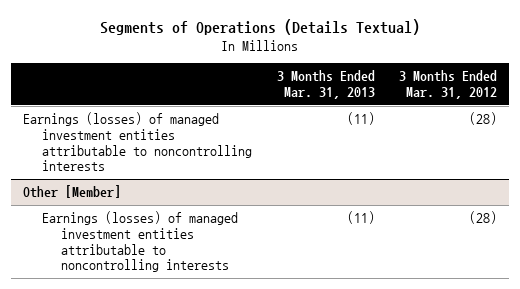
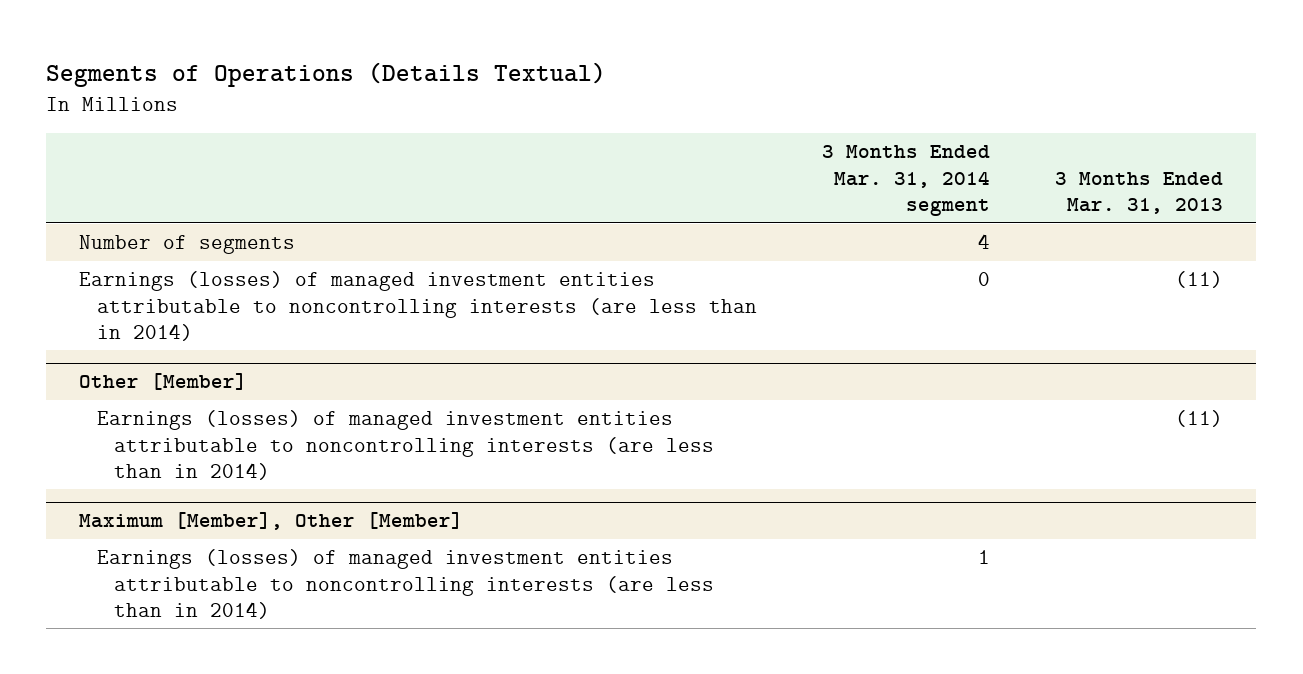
- | 3 Months Ended Mar. 31, 2013 | 3 Months Ended Mar. 31, 2012
+ | 3 Months Ended Mar. 31, 2014 segment | 3 Months Ended Mar. 31, 2013
- Earnings (losses) of managed investment entities attributable to noncontrolling interests | (11) | (28)
+ Number of segments | 4 |
+ Earnings (losses) of managed investment entities attributable to noncontrolling interests (are less than in 2014) | 0 | (11)
@ Other [Member]
- Earnings (losses) of managed investment entities attributable to noncontrolling interests | (11) | (28)
+ Earnings (losses) of managed investment entities attributable to noncontrolling interests (are less than in 2014) | | (11)
+ Maximum [Member], Other [Member]
+ Earnings (losses) of managed investment entities attributable to noncontrolling interests (are less than in 2014) | 1 |

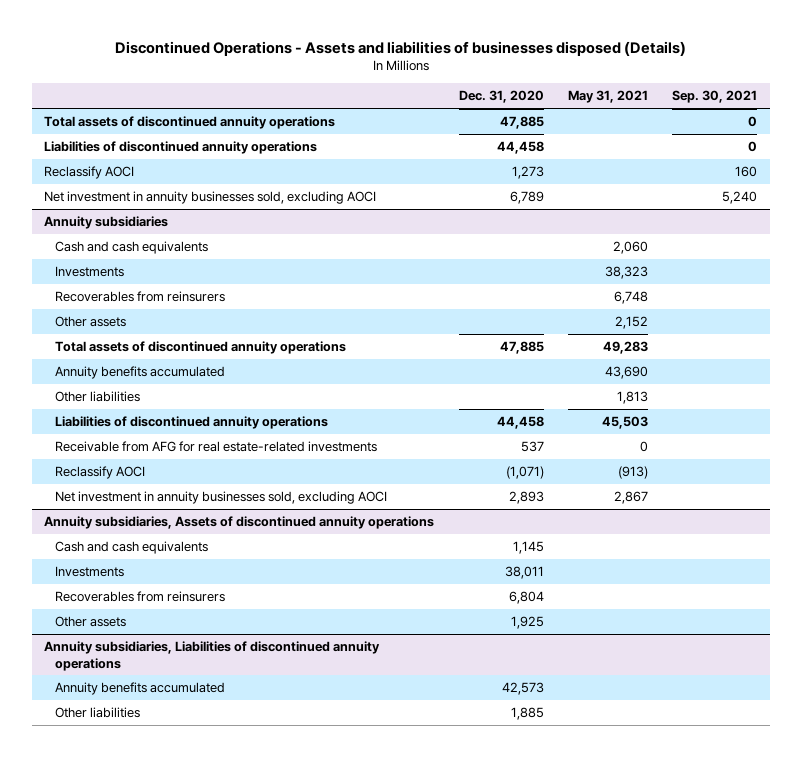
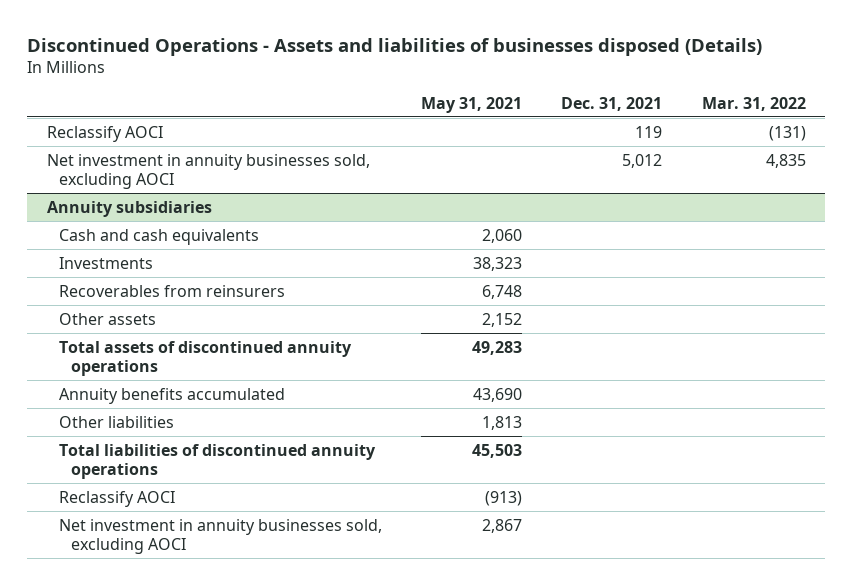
- | Dec. 31, 2020 | May 31, 2021 | Sep. 30, 2021
+ | May 31, 2021 | Dec. 31, 2021 | Mar. 31, 2022
- Total assets of discontinued annuity operations | 47,885 | | 0
- Liabilities of discontinued annuity operations | 44,458 | | 0
@ Annuity subsidiaries
- Liabilities of discontinued annuity operations | 44,458 | 45,503 |
- Receivable from AFG for real estate-related investments | 537 | 0 |
+ Total liabilities of discontinued annuity operations | 45,503 | |
- Annuity subsidiaries, Assets of discontinued annuity operations
- Cash and cash equivalents | 1,145 | |
- Investments | 38,011 | |
- Recoverables from reinsurers | 6,804 | |
- Other assets | 1,925 | |
- Annuity subsidiaries, Liabilities of discontinued annuity operations
- Annuity benefits accumulated | 42,573 | |
- Other liabilities | 1,885 | |

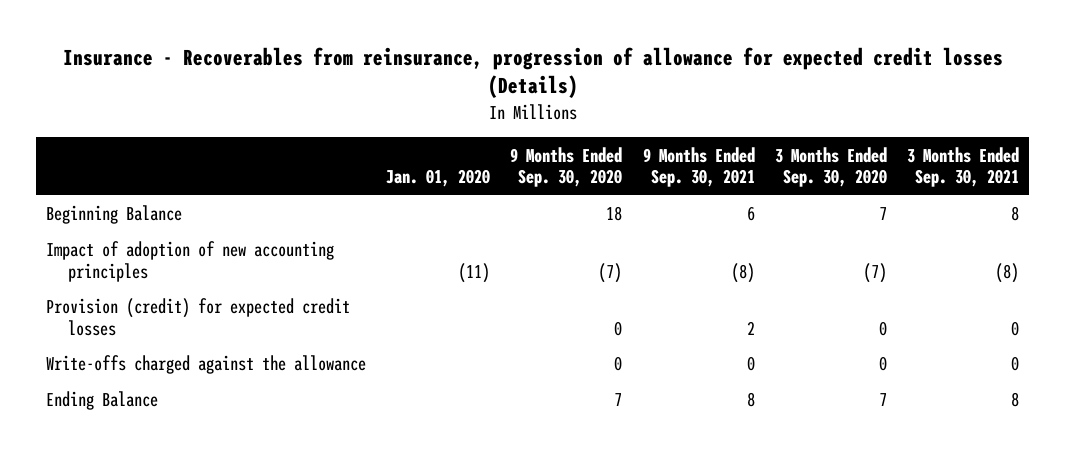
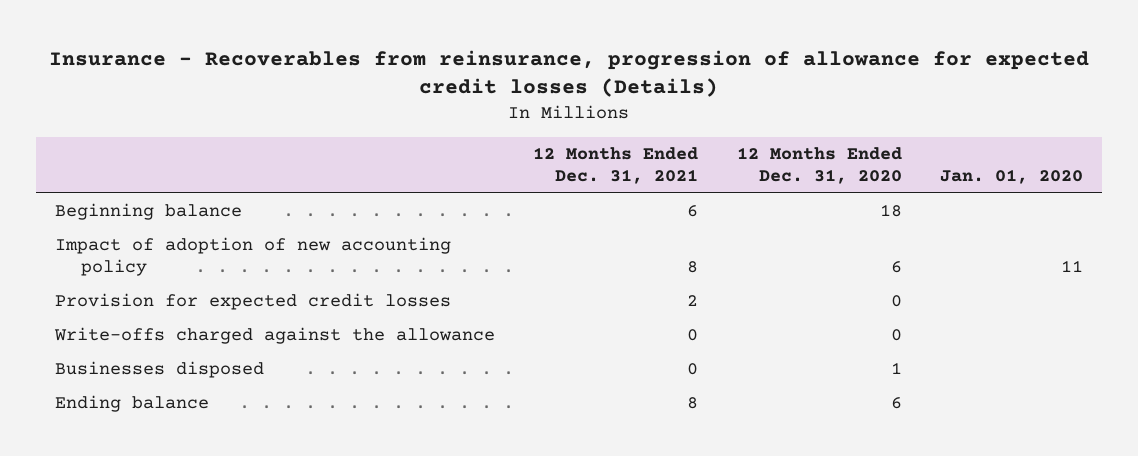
- | Jan. 01, 2020 | 9 Months Ended Sep. 30, 2020 | 9 Months Ended Sep. 30, 2021 | 3 Months Ended Sep. 30, 2020 | 3 Months Ended Sep. 30, 2021
+ | 12 Months Ended Dec. 31, 2021 | 12 Months Ended Dec. 31, 2020 | Jan. 01, 2020
- Beginning Balance | | 18 | 6 | 7 | 8
- Impact of adoption of new accounting principles | (11) | (7) | (8) | (7) | (8)
- Provision (credit) for expected credit losses | | 0 | 2 | 0 | 0
+ Beginning balance | 6 | 18 |
+ Impact of adoption of new accounting policy | 8 | 6 | 11
+ Provision for expected credit losses | 2 | 0 |
- Ending Balance | | 7 | 8 | 7 | 8
+ Businesses disposed | 0 | 1 |
+ Ending balance | 8 | 6 |

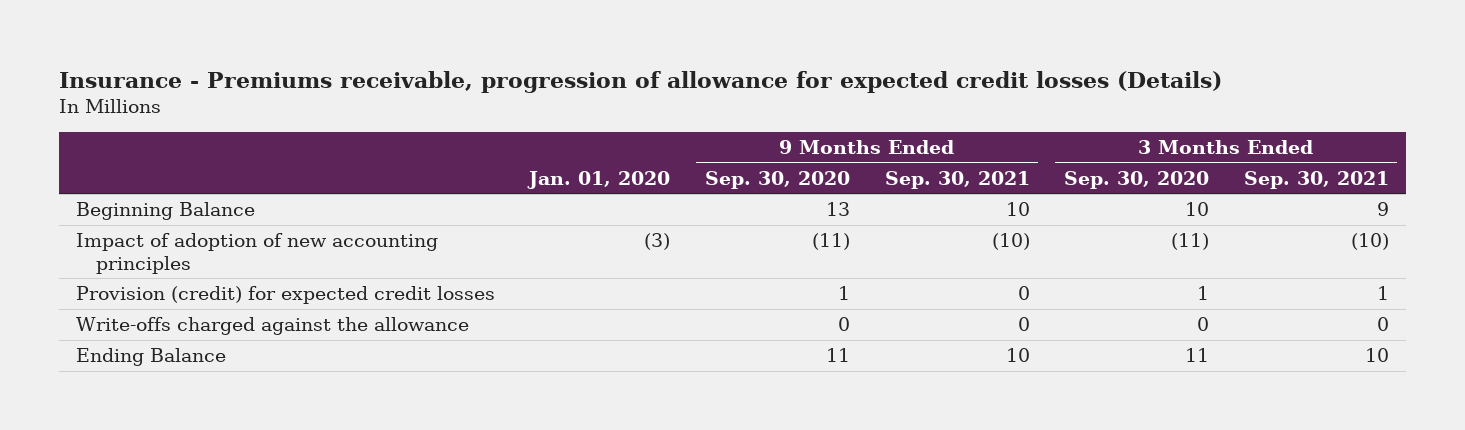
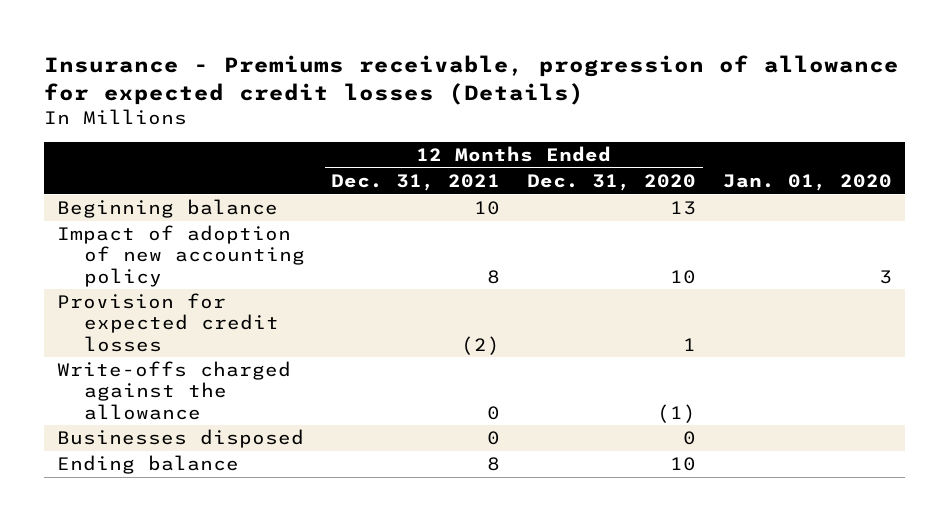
- | Jan. 01, 2020 | 9 Months Ended Sep. 30, 2020 | 9 Months Ended Sep. 30, 2021 | 3 Months Ended Sep. 30, 2020 | 3 Months Ended Sep. 30, 2021
+ | 12 Months Ended Dec. 31, 2021 | 12 Months Ended Dec. 31, 2020 | Jan. 01, 2020
- Beginning Balance | | 13 | 10 | 10 | 9
- Impact of adoption of new accounting principles | (3) | (11) | (10) | (11) | (10)
- Provision (credit) for expected credit losses | | 1 | 0 | 1 | 1
+ Beginning balance | 10 | 13 |
+ Impact of adoption of new accounting policy | 8 | 10 | 3
+ Provision for expected credit losses | (2) | 1 |
- Ending Balance | | 11 | 10 | 11 | 10
+ Businesses disposed | 0 | 0 |
+ Ending balance | 8 | 10 |

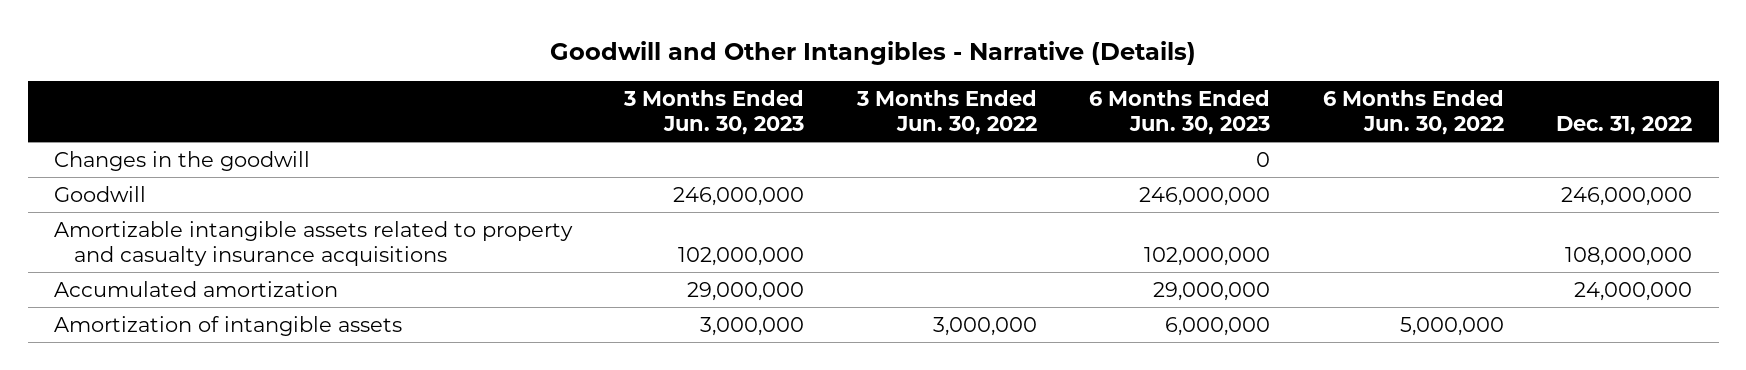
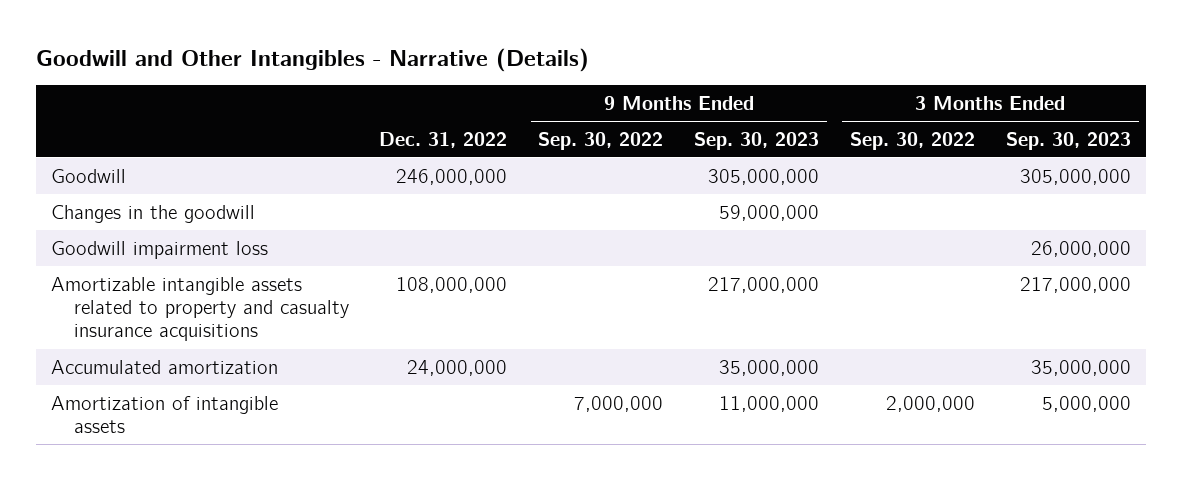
- | 3 Months Ended Jun. 30, 2023 | 3 Months Ended Jun. 30, 2022 | 6 Months Ended Jun. 30, 2023 | 6 Months Ended Jun. 30, 2022 | Dec. 31, 2022
+ | Dec. 31, 2022 | 9 Months Ended Sep. 30, 2022 | 9 Months Ended Sep. 30, 2023 | 3 Months Ended Sep. 30, 2022 | 3 Months Ended Sep. 30, 2023
moved down: Changes in the goodwill | | | 59,000,000 | |
+ Goodwill impairment loss | | | | | 26,000,000

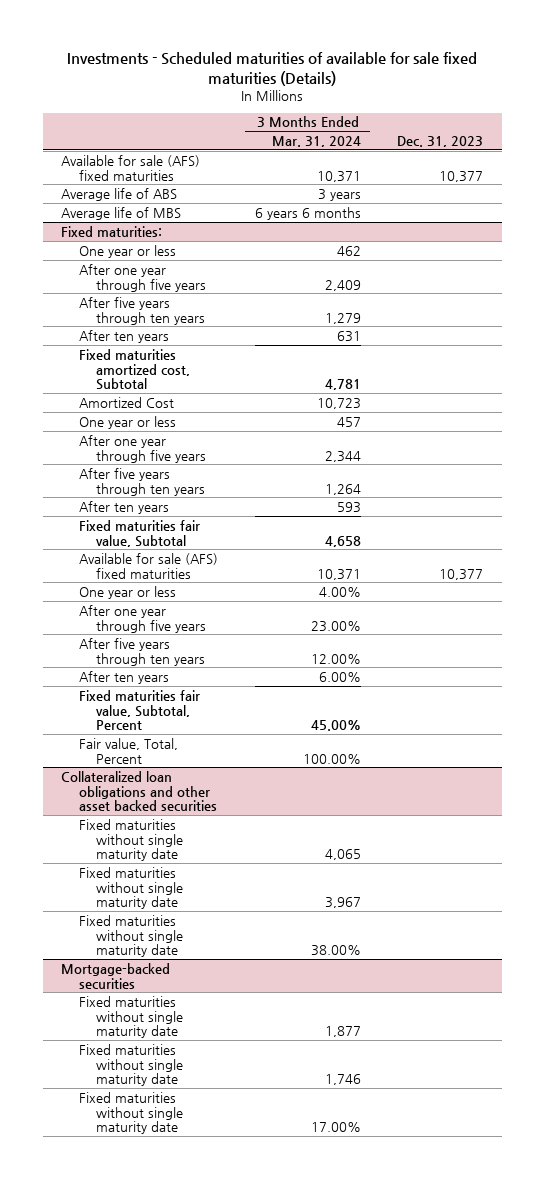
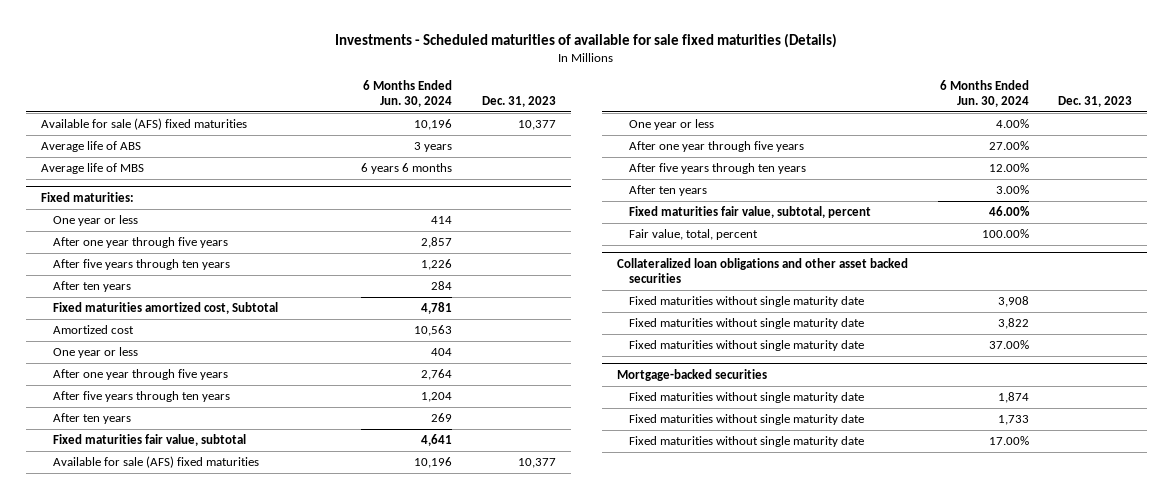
- | 3 Months Ended Mar. 31, 2024 | Dec. 31, 2023
+ | 6 Months Ended Jun. 30, 2024 | Dec. 31, 2023
@ Fixed maturities:
- Amortized Cost | 10,723 |
+ Amortized cost | 10,563 |
- Fixed maturities fair value, Subtotal | 4,658 |
+ Fixed maturities fair value, subtotal | 4,641 |
- Fixed maturities fair value, Subtotal, Percent | 45.00% |
- Fair value, Total, Percent | 100.00% |
+ Fixed maturities fair value, subtotal, percent | 46.00% |
+ Fair value, total, percent | 100.00% |

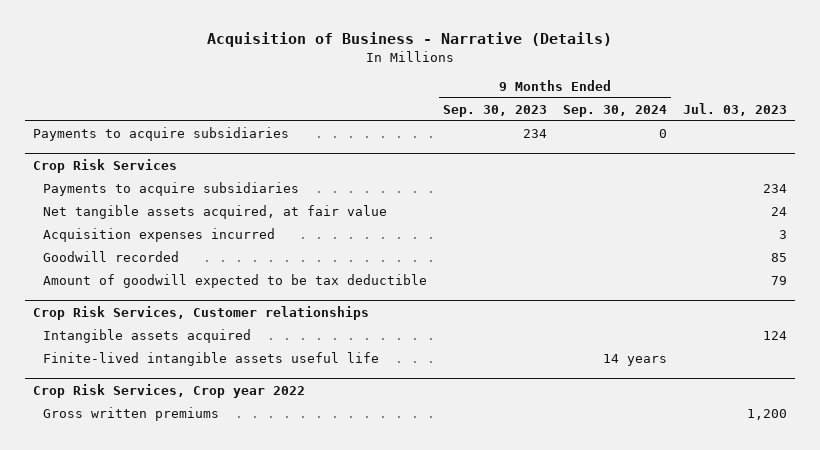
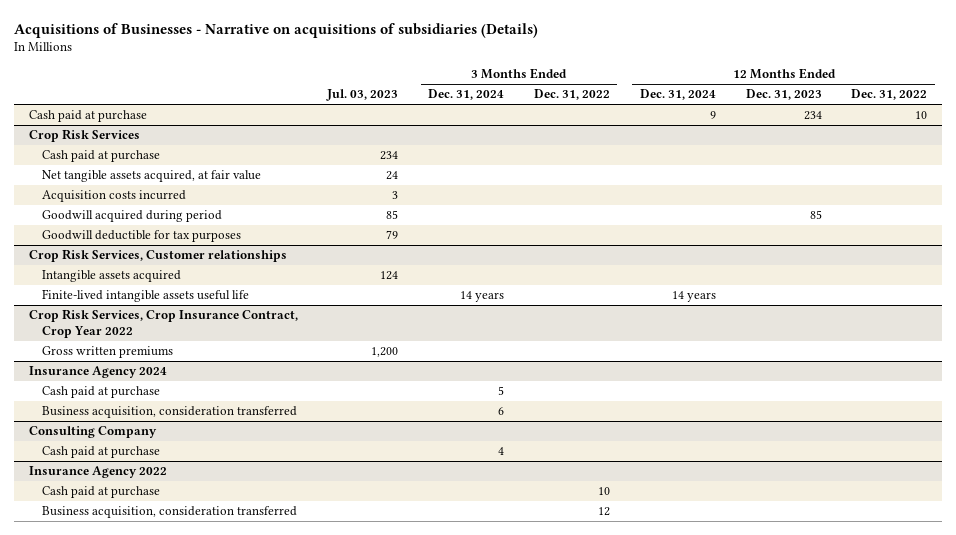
- Acquisition of Business - Narrative (Details)
+ Acquisitions of Businesses - Narrative on acquisitions of subsidiaries (Details)
- | 9 Months Ended Sep. 30, 2023 | 9 Months Ended Sep. 30, 2024 | Jul. 03, 2023
+ | Jul. 03, 2023 | 3 Months Ended Dec. 31, 2024 | 3 Months Ended Dec. 31, 2022 | 12 Months Ended Dec. 31, 2024 | 12 Months Ended Dec. 31, 2023 | 12 Months Ended Dec. 31, 2022
- Payments to acquire subsidiaries | 234 | 0 |
+ Cash paid at purchase | | | | 9 | 234 | 10
@ Crop Risk Services
- Payments to acquire subsidiaries | | | 234
+ Cash paid at purchase | 234 | | | | |
- Acquisition expenses incurred | | | 3
- Goodwill recorded | | | 85
- Amount of goodwill expected to be tax deductible | | | 79
+ Acquisition costs incurred | 3 | | | | |
+ Goodwill acquired during period | 85 | | | | 85 |
+ Goodwill deductible for tax purposes | 79 | | | | |
- Crop Risk Services, Crop year 2022
+ Crop Risk Services, Crop Insurance Contract, Crop Year 2022
+ Insurance Agency 2024
+ Cash paid at purchase | | 5 | | | |
+ Business acquisition, consideration transferred | | 6 | | | |
+ Consulting Company
+ Cash paid at purchase | | 4 | | | |
+ Insurance Agency 2022
+ Cash paid at purchase | | | 10 | | |
+ Business acquisition, consideration transferred | | | 12 | | |

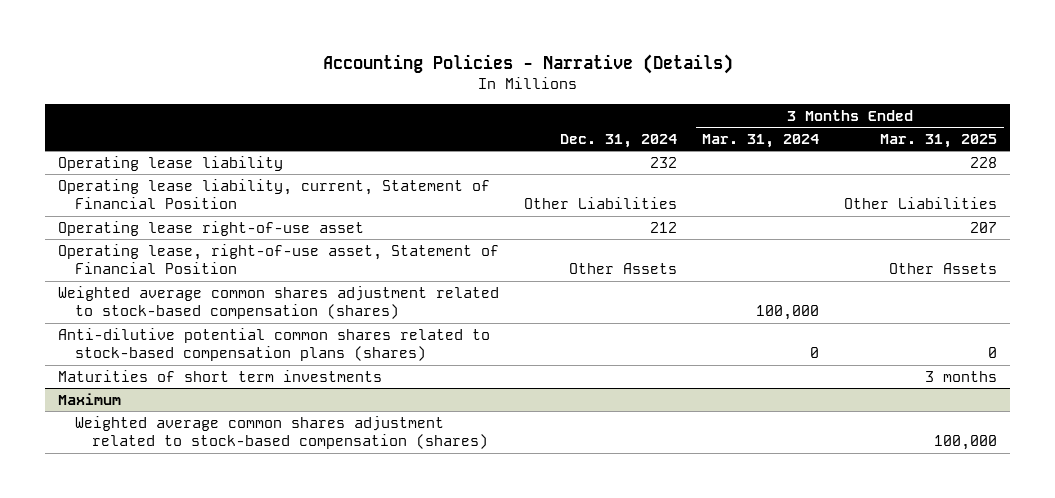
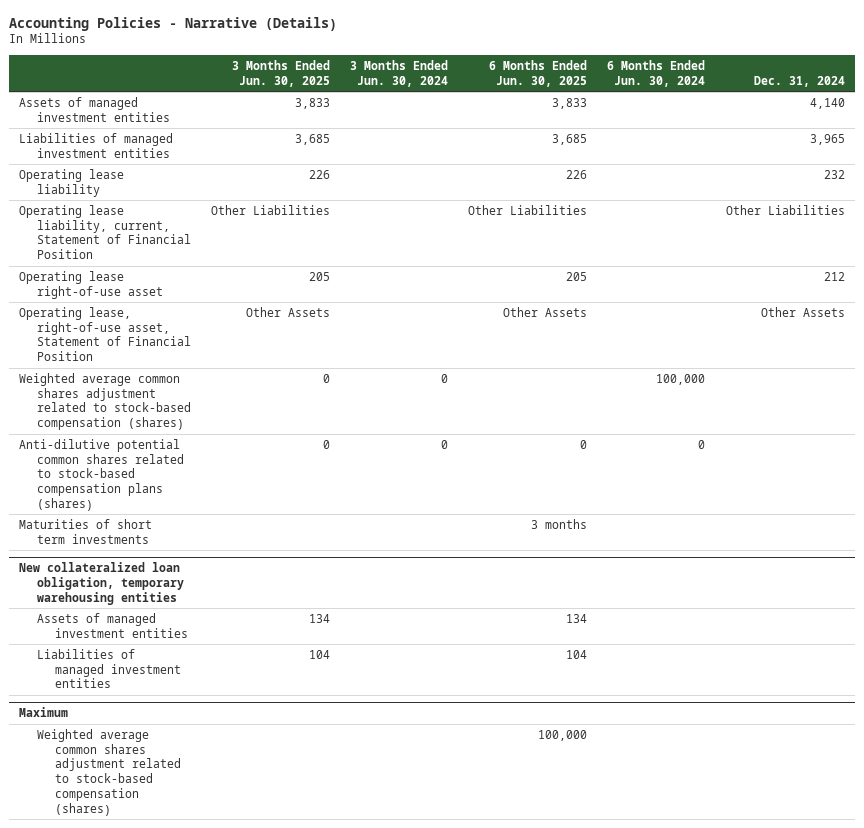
- | Dec. 31, 2024 | 3 Months Ended Mar. 31, 2024 | 3 Months Ended Mar. 31, 2025
+ | 3 Months Ended Jun. 30, 2025 | 3 Months Ended Jun. 30, 2024 | 6 Months Ended Jun. 30, 2025 | 6 Months Ended Jun. 30, 2024 | Dec. 31, 2024
+ Assets of managed investment entities | 3,833 | | 3,833 | | 4,140
+ Liabilities of managed investment entities | 3,685 | | 3,685 | | 3,965
+ New collateralized loan obligation, temporary warehousing entities
+ Assets of managed investment entities | 134 | | 134 | |
+ Liabilities of managed investment entities | 104 | | 104 | |

